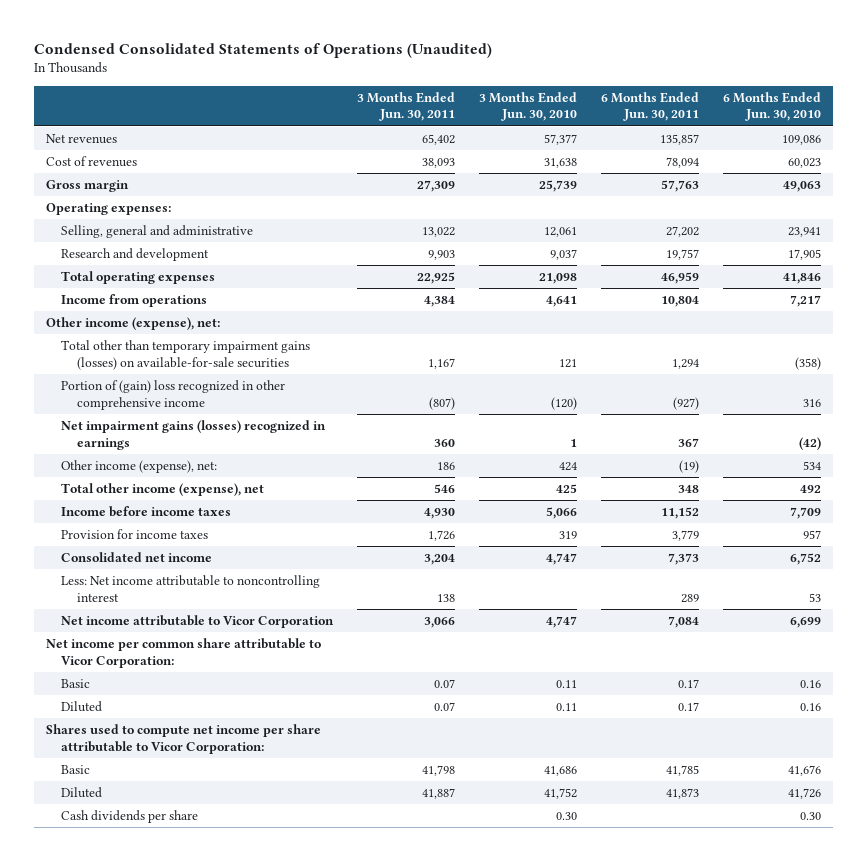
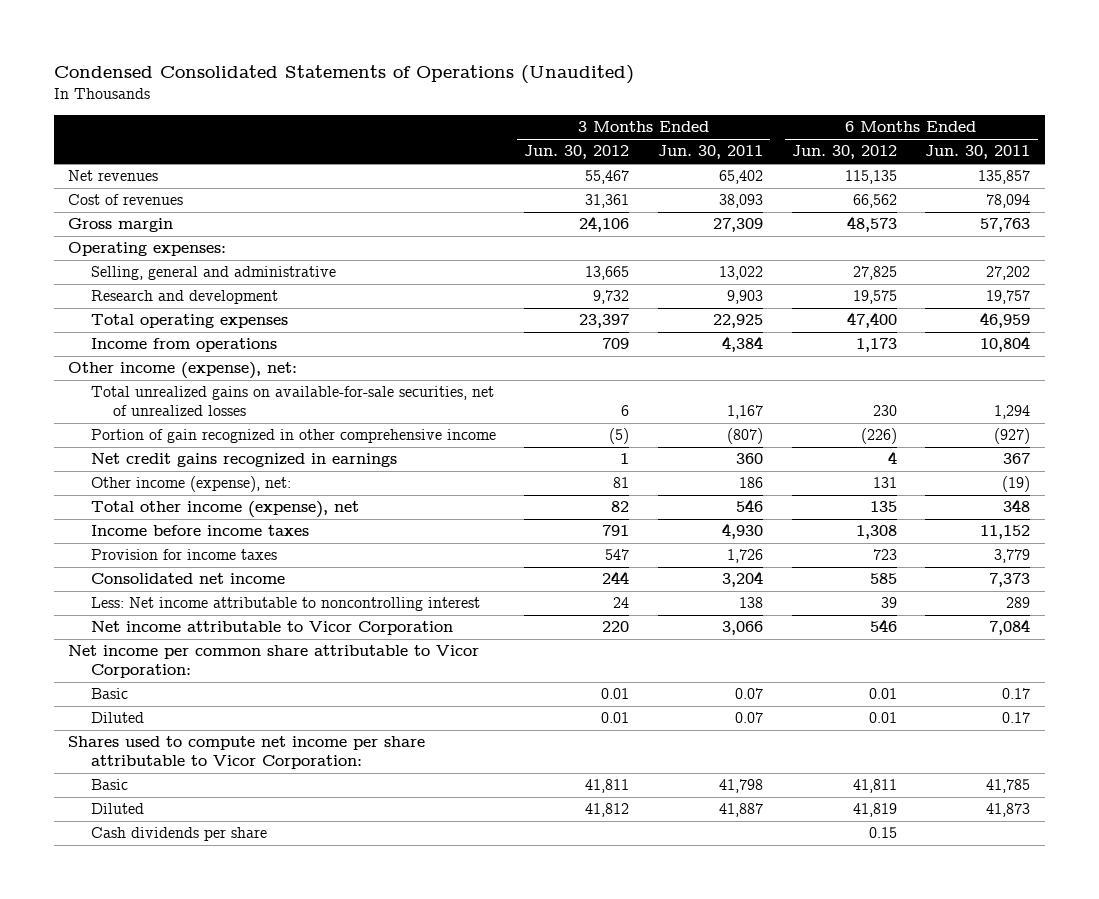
- | 3 Months Ended Jun. 30, 2011 | 3 Months Ended Jun. 30, 2010 | 6 Months Ended Jun. 30, 2011 | 6 Months Ended Jun. 30, 2010
+ | 3 Months Ended Jun. 30, 2012 | 3 Months Ended Jun. 30, 2011 | 6 Months Ended Jun. 30, 2012 | 6 Months Ended Jun. 30, 2011
- Total other than temporary impairment gains (losses) on available-for-sale securities | 1,167 | 121 | 1,294 | (358)
- Portion of (gain) loss recognized in other comprehensive income | (807) | (120) | (927) | 316
- Net impairment gains (losses) recognized in earnings | 360 | 1 | 367 | (42)
+ Total unrealized gains on available-for-sale securities, net of unrealized losses | 6 | 1,167 | 230 | 1,294
+ Portion of gain recognized in other comprehensive income | (5) | (807) | (226) | (927)
+ Net credit gains recognized in earnings | 1 | 360 | 4 | 367

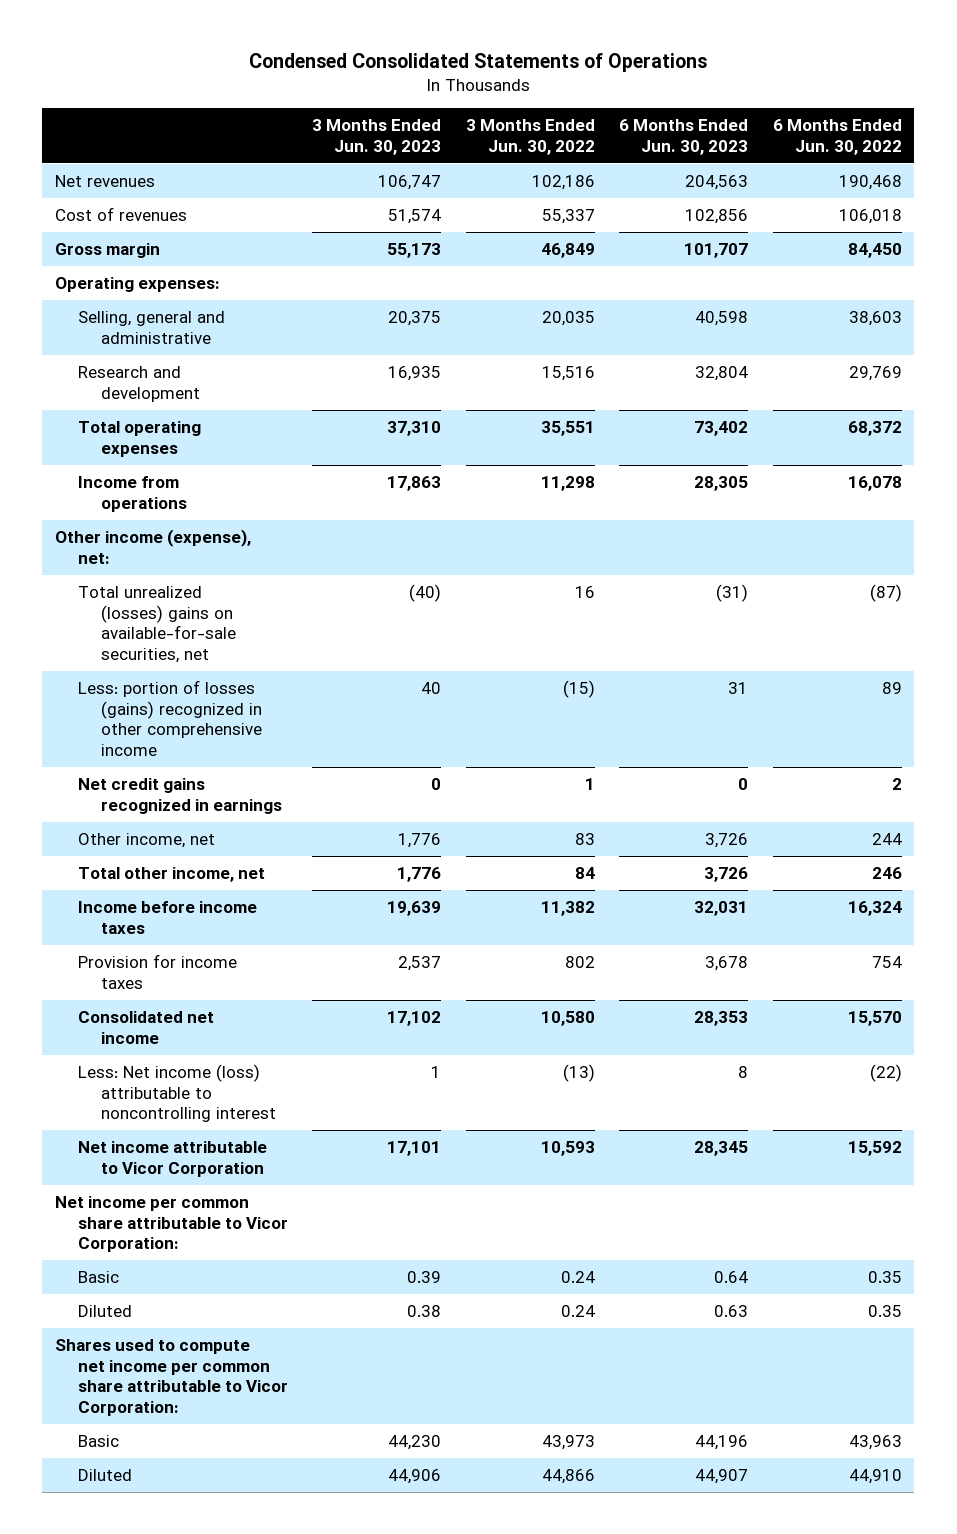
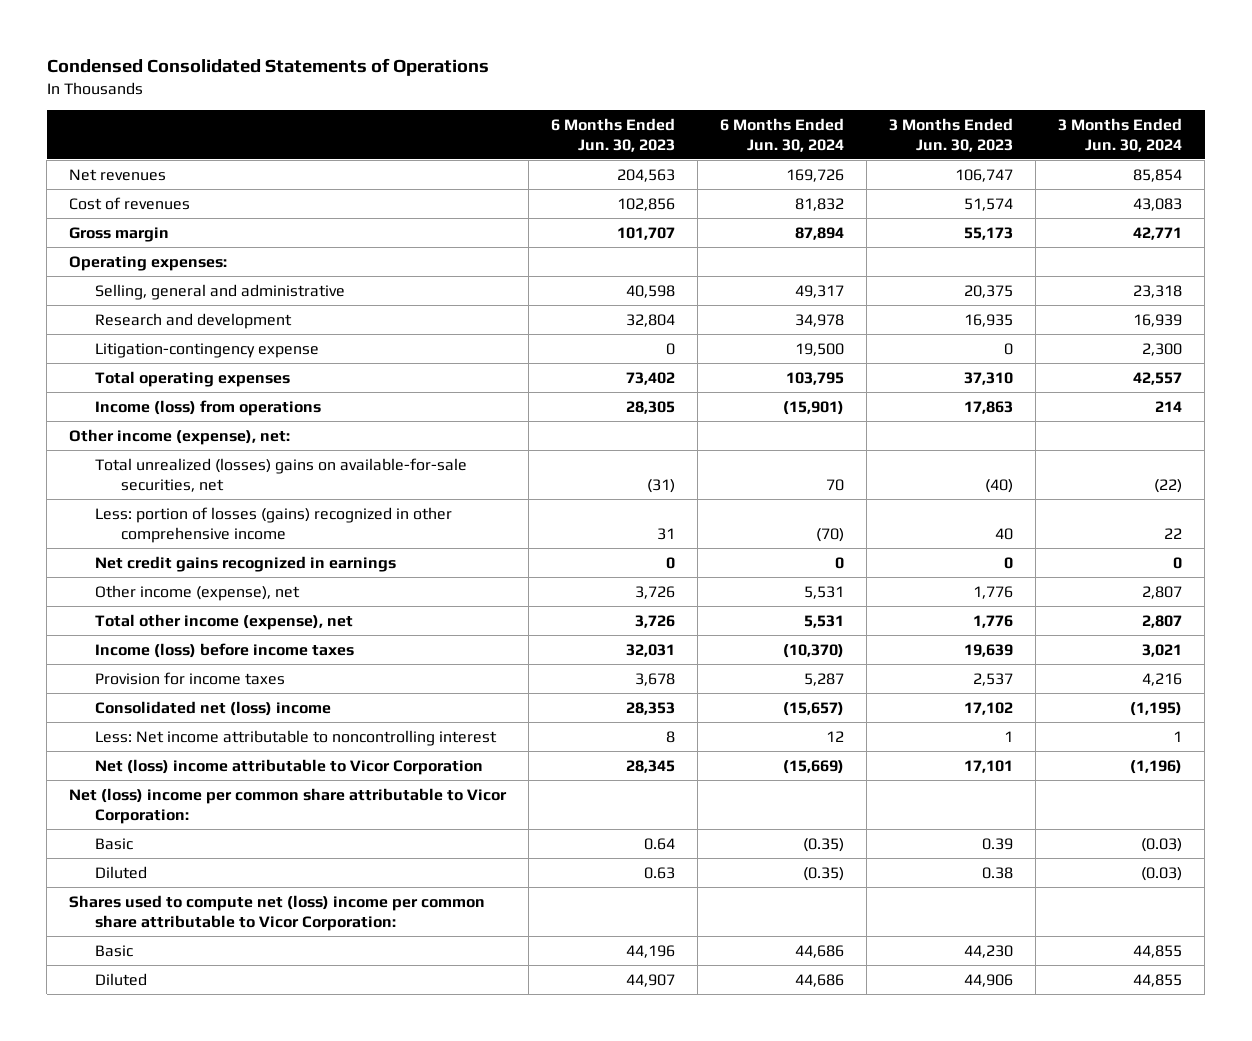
- | 3 Months Ended Jun. 30, 2023 | 3 Months Ended Jun. 30, 2022 | 6 Months Ended Jun. 30, 2023 | 6 Months Ended Jun. 30, 2022
+ | 6 Months Ended Jun. 30, 2023 | 6 Months Ended Jun. 30, 2024 | 3 Months Ended Jun. 30, 2023 | 3 Months Ended Jun. 30, 2024
+ Litigation-contingency expense | 0 | 19,500 | 0 | 2,300
- Income from operations | 17,863 | 11,298 | 28,305 | 16,078
+ Income (loss) from operations | 28,305 | (15,901) | 17,863 | 214
- Other income, net | 1,776 | 83 | 3,726 | 244
- Total other income, net | 1,776 | 84 | 3,726 | 246
- Income before income taxes | 19,639 | 11,382 | 32,031 | 16,324
+ Other income (expense), net | 3,726 | 5,531 | 1,776 | 2,807
+ Total other income (expense), net | 3,726 | 5,531 | 1,776 | 2,807
+ Income (loss) before income taxes | 32,031 | (10,370) | 19,639 | 3,021
- Consolidated net income | 17,102 | 10,580 | 28,353 | 15,570
- Less: Net income (loss) attributable to noncontrolling interest | 1 | (13) | 8 | (22)
- Net income attributable to Vicor Corporation | 17,101 | 10,593 | 28,345 | 15,592
- Net income per common share attributable to Vicor Corporation:
+ Consolidated net (loss) income | 28,353 | (15,657) | 17,102 | (1,195)
+ Less: Net income attributable to noncontrolling interest | 8 | 12 | 1 | 1
+ Net (loss) income attributable to Vicor Corporation | 28,345 | (15,669) | 17,101 | (1,196)
+ Net (loss) income per common share attributable to Vicor Corporation:
- Shares used to compute net income per common share attributable to Vicor Corporation:
+ Shares used to compute net (loss) income per common share attributable to Vicor Corporation:

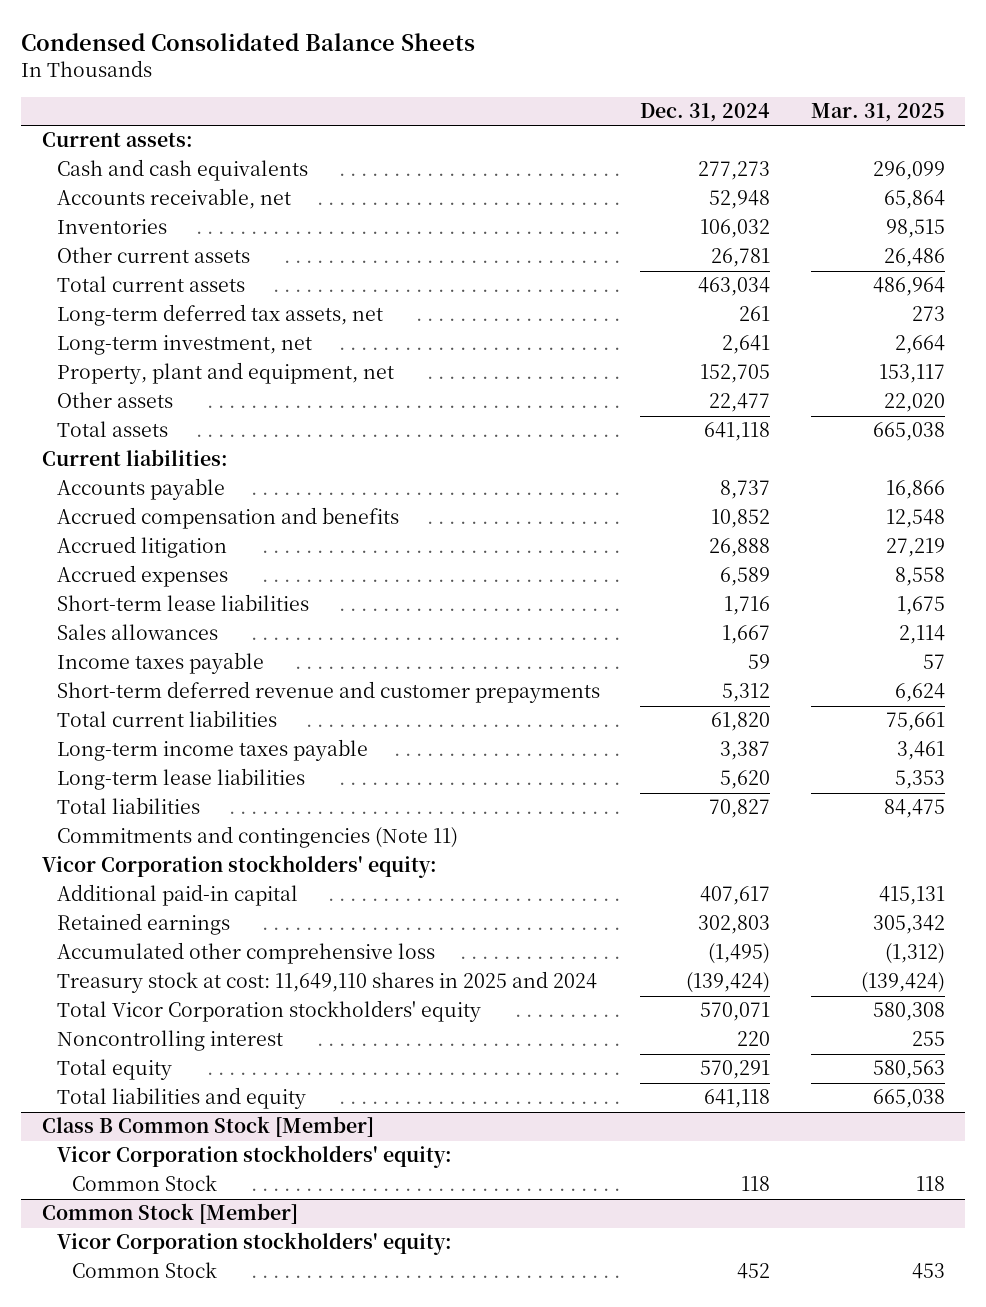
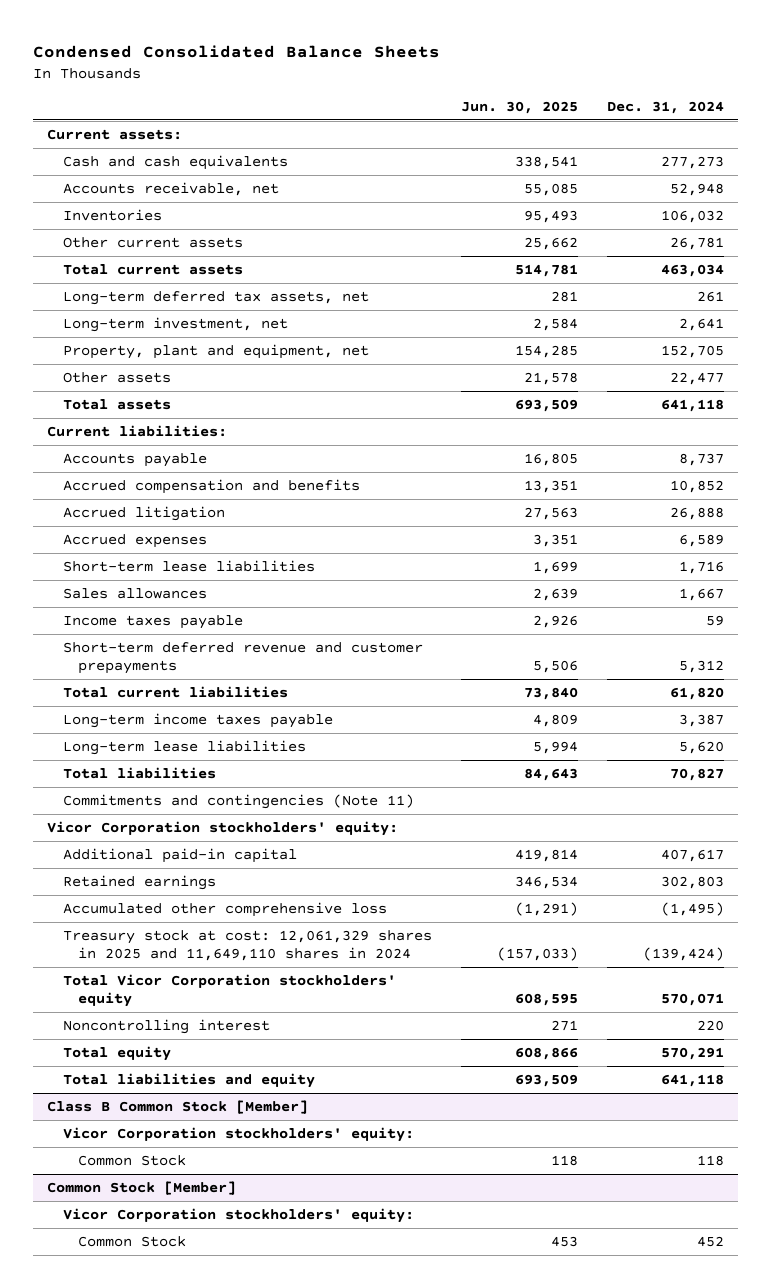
- | Dec. 31, 2024 | Mar. 31, 2025
+ | Jun. 30, 2025 | Dec. 31, 2024
- Treasury stock at cost: 11,649,110 shares in 2025 and 2024 | (139,424) | (139,424)
+ Treasury stock at cost: 12,061,329 shares in 2025 and 11,649,110 shares in 2024 | (157,033) | (139,424)

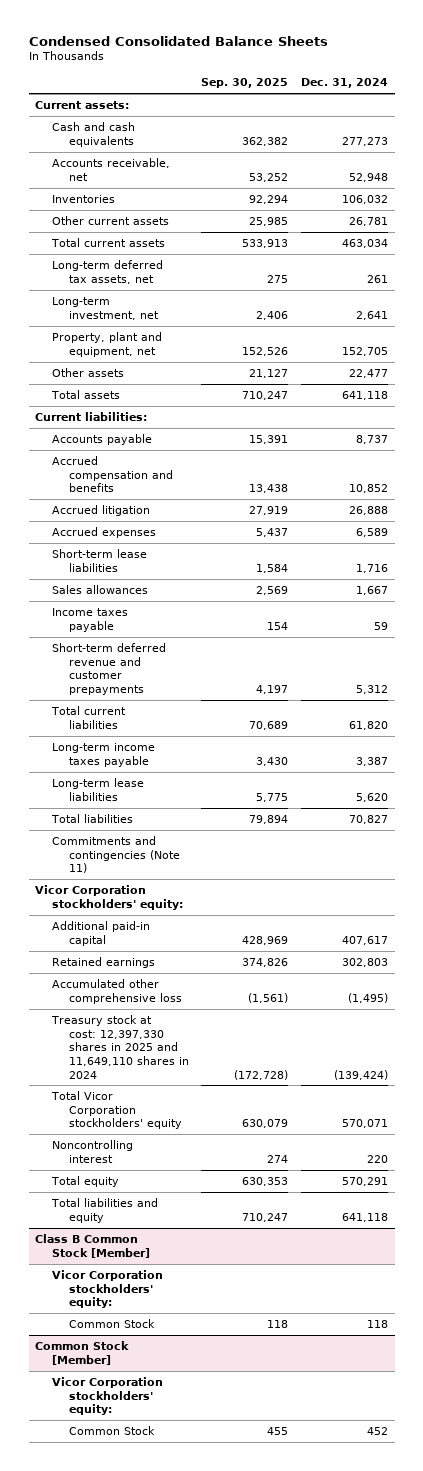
- | Jun. 30, 2025 | Dec. 31, 2024
+ | Sep. 30, 2025 | Dec. 31, 2024
- Treasury stock at cost: 12,061,329 shares in 2025 and 11,649,110 shares in 2024 | (157,033) | (139,424)
+ Treasury stock at cost: 12,397,330 shares in 2025 and 11,649,110 shares in 2024 | (172,728) | (139,424)

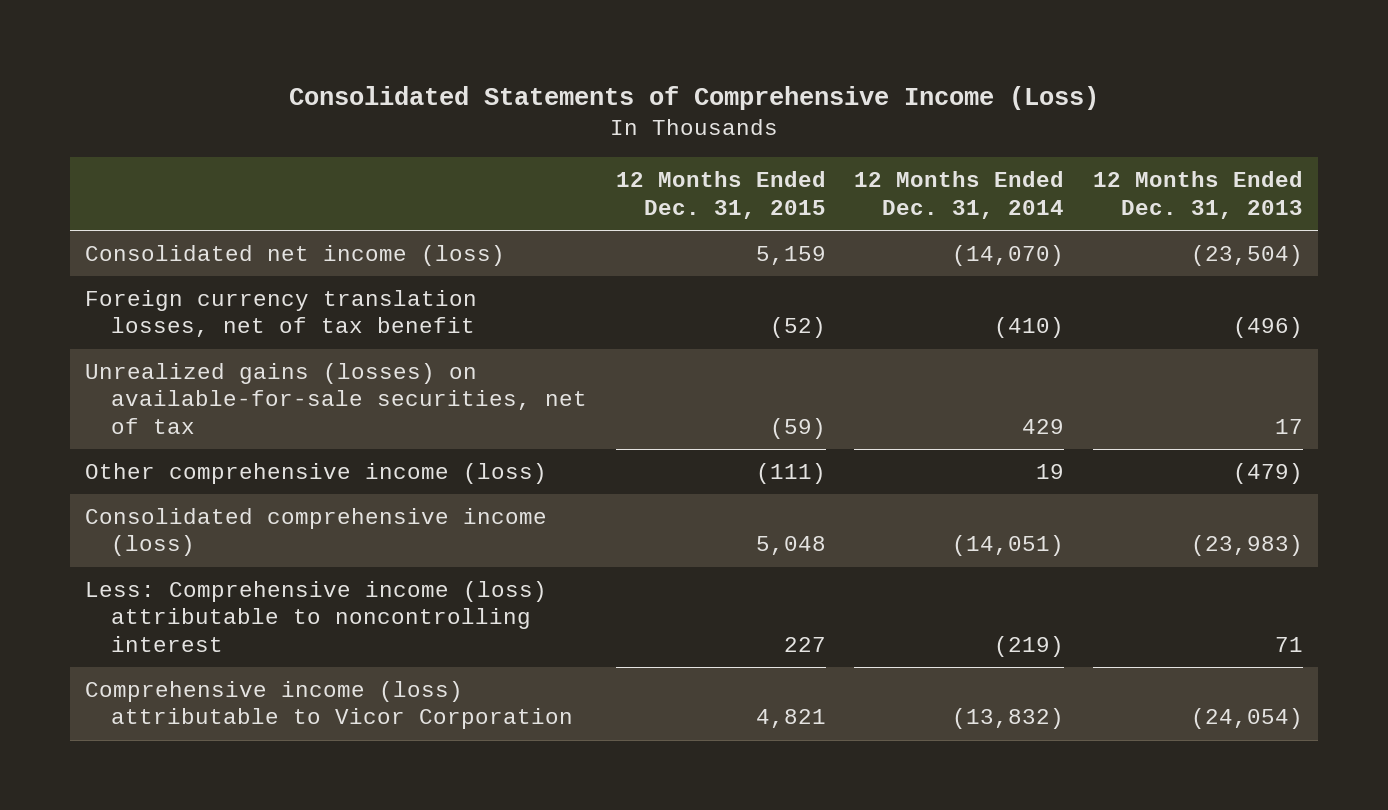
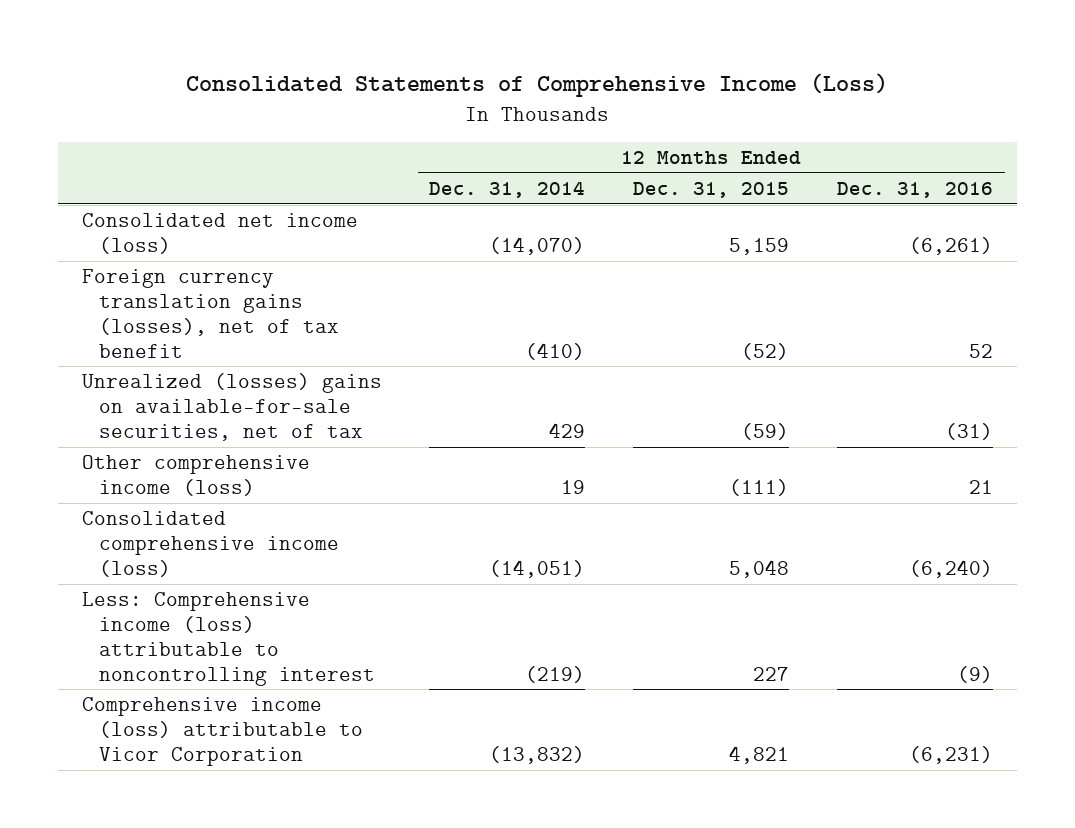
- | 12 Months Ended Dec. 31, 2015 | 12 Months Ended Dec. 31, 2014 | 12 Months Ended Dec. 31, 2013
+ | 12 Months Ended Dec. 31, 2014 | 12 Months Ended Dec. 31, 2015 | 12 Months Ended Dec. 31, 2016
- Foreign currency translation losses, net of tax benefit | (52) | (410) | (496)
- Unrealized gains (losses) on available-for-sale securities, net of tax | (59) | 429 | 17
+ Foreign currency translation gains (losses), net of tax benefit | (410) | (52) | 52
+ Unrealized (losses) gains on available-for-sale securities, net of tax | 429 | (59) | (31)

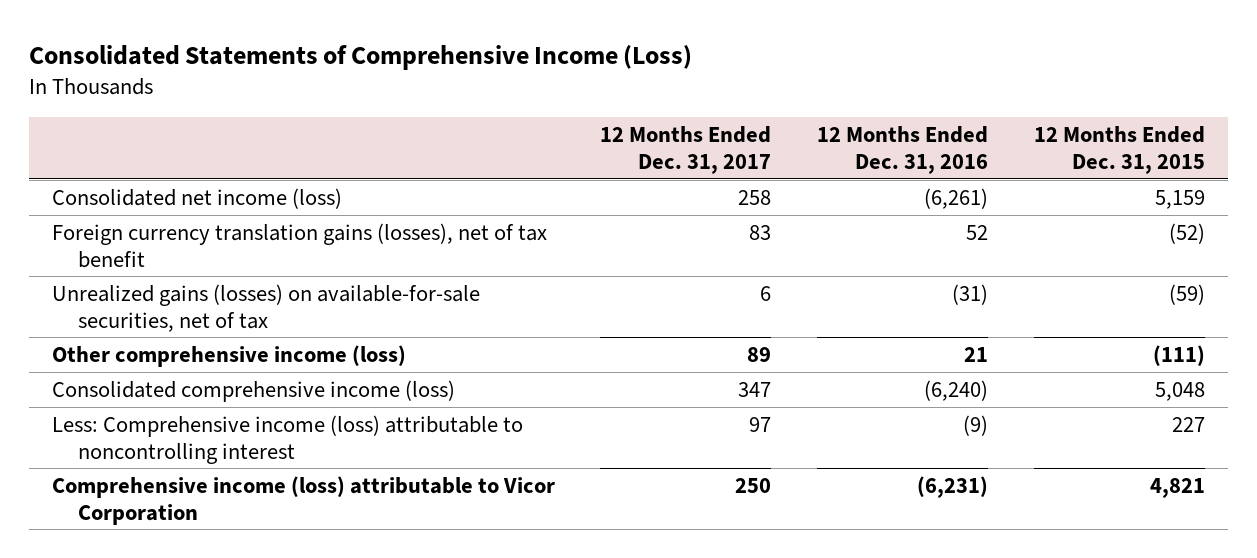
- | 12 Months Ended Dec. 31, 2014 | 12 Months Ended Dec. 31, 2015 | 12 Months Ended Dec. 31, 2016
+ | 12 Months Ended Dec. 31, 2017 | 12 Months Ended Dec. 31, 2016 | 12 Months Ended Dec. 31, 2015
- Unrealized (losses) gains on available-for-sale securities, net of tax | 429 | (59) | (31)
+ Unrealized gains (losses) on available-for-sale securities, net of tax | 6 | (31) | (59)

